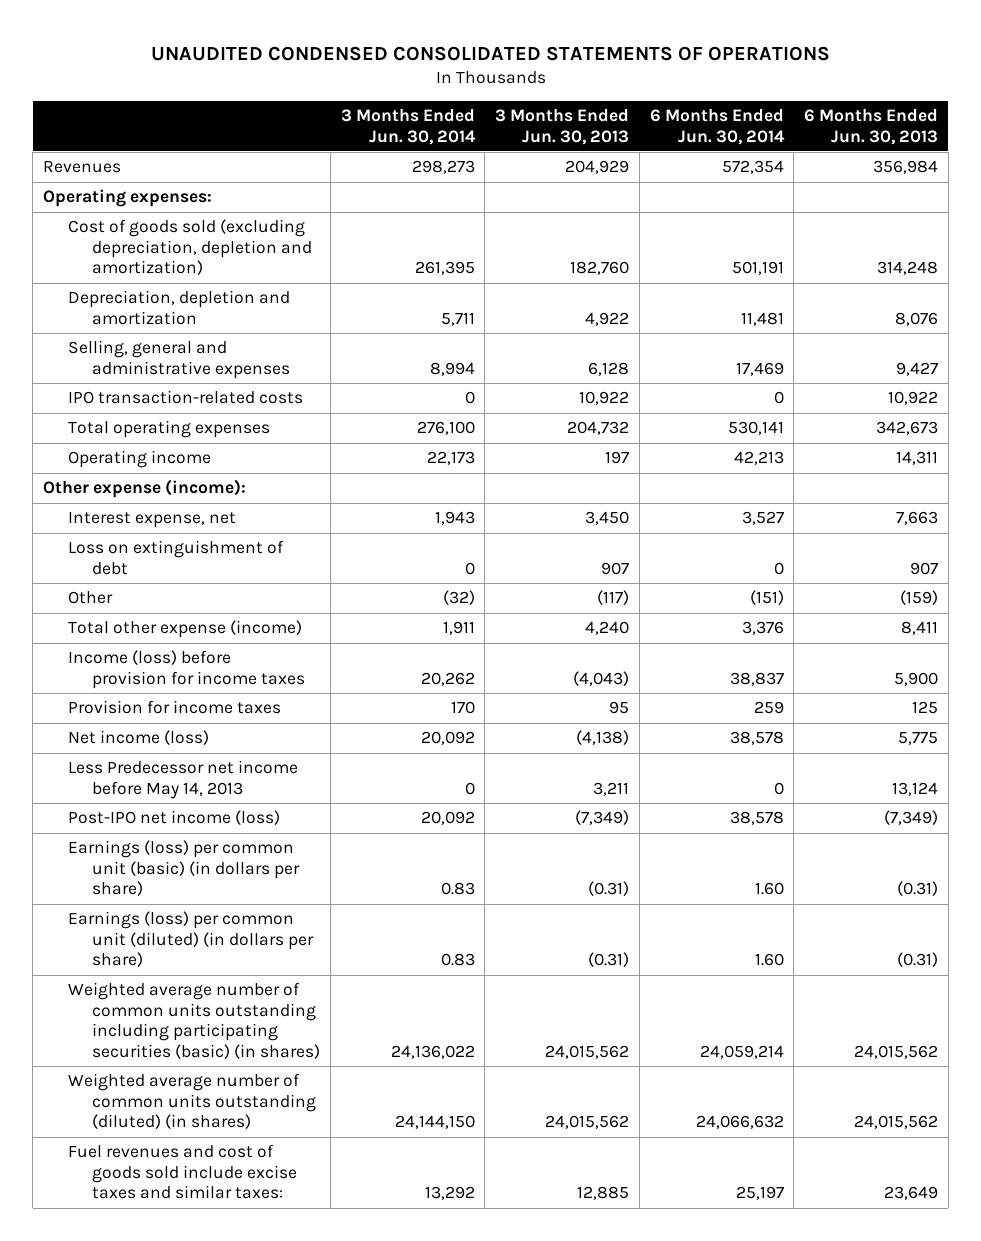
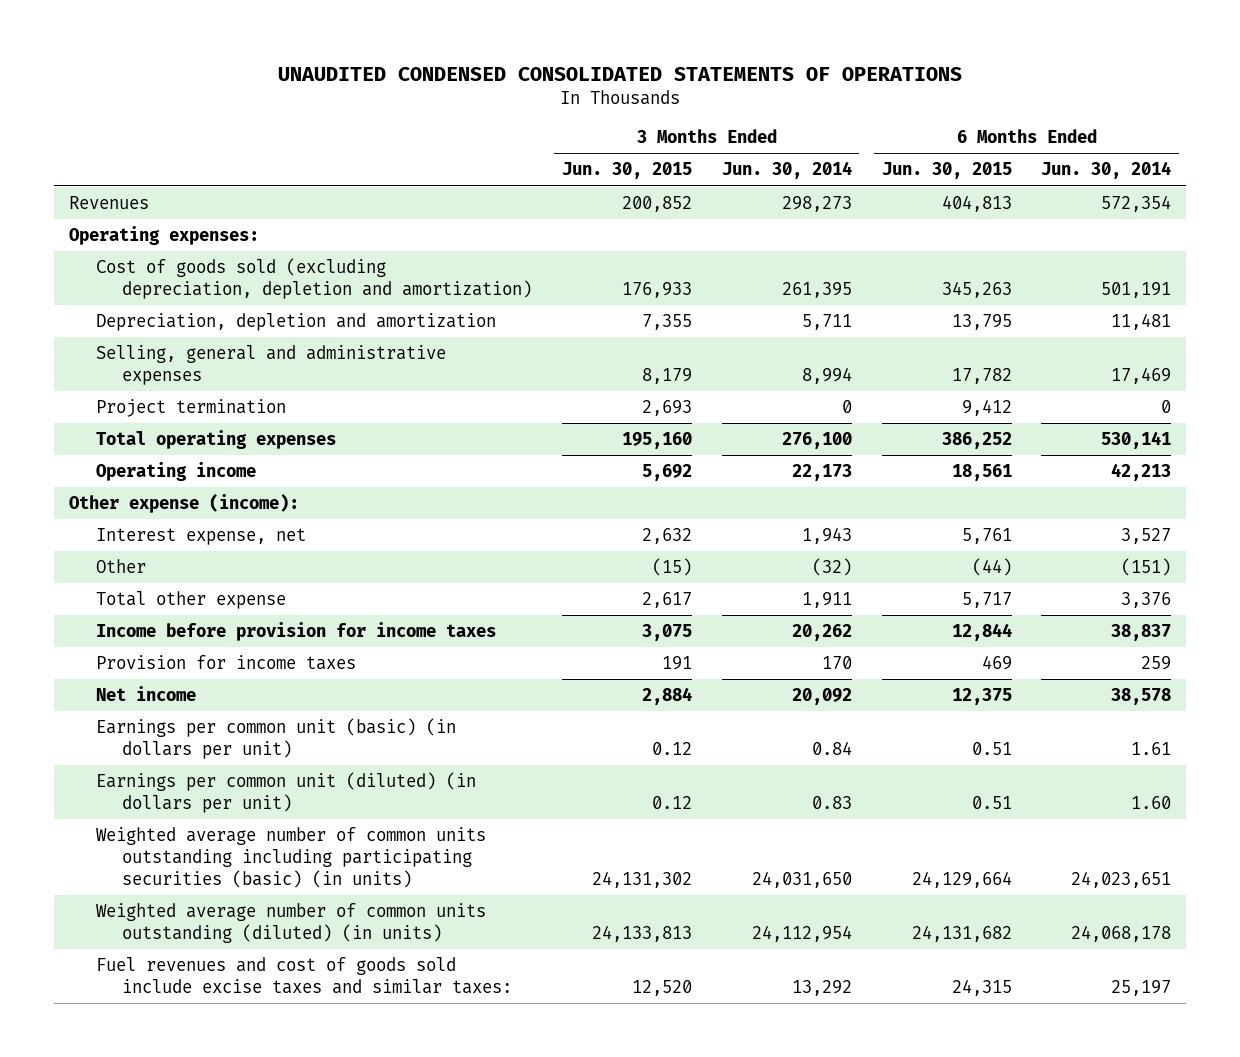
- | 3 Months Ended Jun. 30, 2014 | 3 Months Ended Jun. 30, 2013 | 6 Months Ended Jun. 30, 2014 | 6 Months Ended Jun. 30, 2013
+ | 3 Months Ended Jun. 30, 2015 | 3 Months Ended Jun. 30, 2014 | 6 Months Ended Jun. 30, 2015 | 6 Months Ended Jun. 30, 2014
- IPO transaction-related costs | 0 | 10,922 | 0 | 10,922
+ Project termination | 2,693 | 0 | 9,412 | 0
- Loss on extinguishment of debt | 0 | 907 | 0 | 907
- Total other expense (income) | 1,911 | 4,240 | 3,376 | 8,411
- Income (loss) before provision for income taxes | 20,262 | (4,043) | 38,837 | 5,900
+ Total other expense | 2,617 | 1,911 | 5,717 | 3,376
+ Income before provision for income taxes | 3,075 | 20,262 | 12,844 | 38,837
- Net income (loss) | 20,092 | (4,138) | 38,578 | 5,775
- Less Predecessor net income before May 14, 2013 | 0 | 3,211 | 0 | 13,124
- Post-IPO net income (loss) | 20,092 | (7,349) | 38,578 | (7,349)
- Earnings (loss) per common unit (basic) (in dollars per share) | 0.83 | (0.31) | 1.60 | (0.31)
- Earnings (loss) per common unit (diluted) (in dollars per share) | 0.83 | (0.31) | 1.60 | (0.31)
- Weighted average number of common units outstanding including participating securities (basic) (in shares) | 24,136,022 | 24,015,562 | 24,059,214 | 24,015,562
- Weighted average number of common units outstanding (diluted) (in shares) | 24,144,150 | 24,015,562 | 24,066,632 | 24,015,562
+ Net income | 2,884 | 20,092 | 12,375 | 38,578
+ Earnings per common unit (basic) (in dollars per unit) | 0.12 | 0.84 | 0.51 | 1.61
+ Earnings per common unit (diluted) (in dollars per unit) | 0.12 | 0.83 | 0.51 | 1.60
+ Weighted average number of common units outstanding including participating securities (basic) (in units) | 24,131,302 | 24,031,650 | 24,129,664 | 24,023,651
+ Weighted average number of common units outstanding (diluted) (in units) | 24,133,813 | 24,112,954 | 24,131,682 | 24,068,178

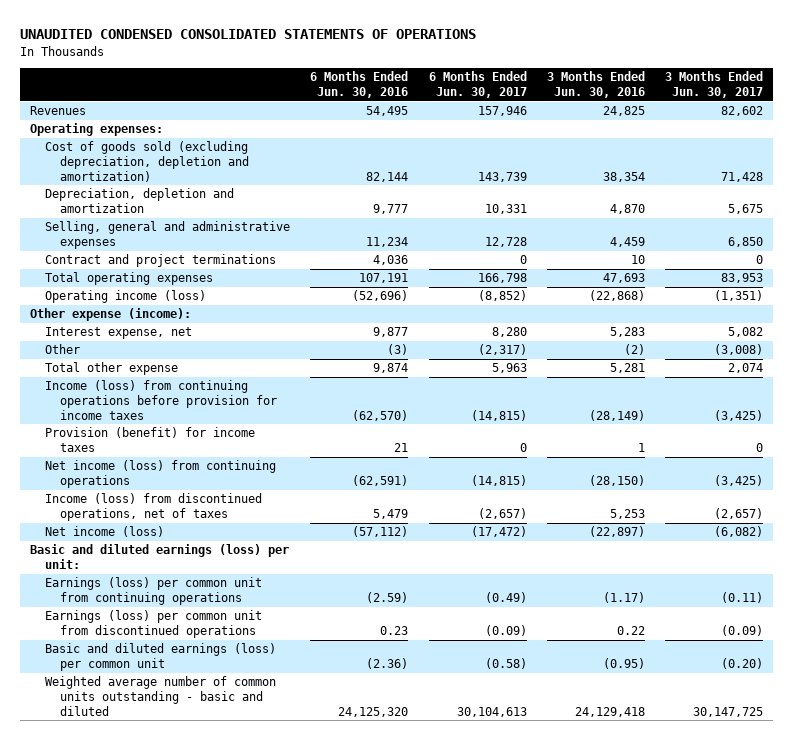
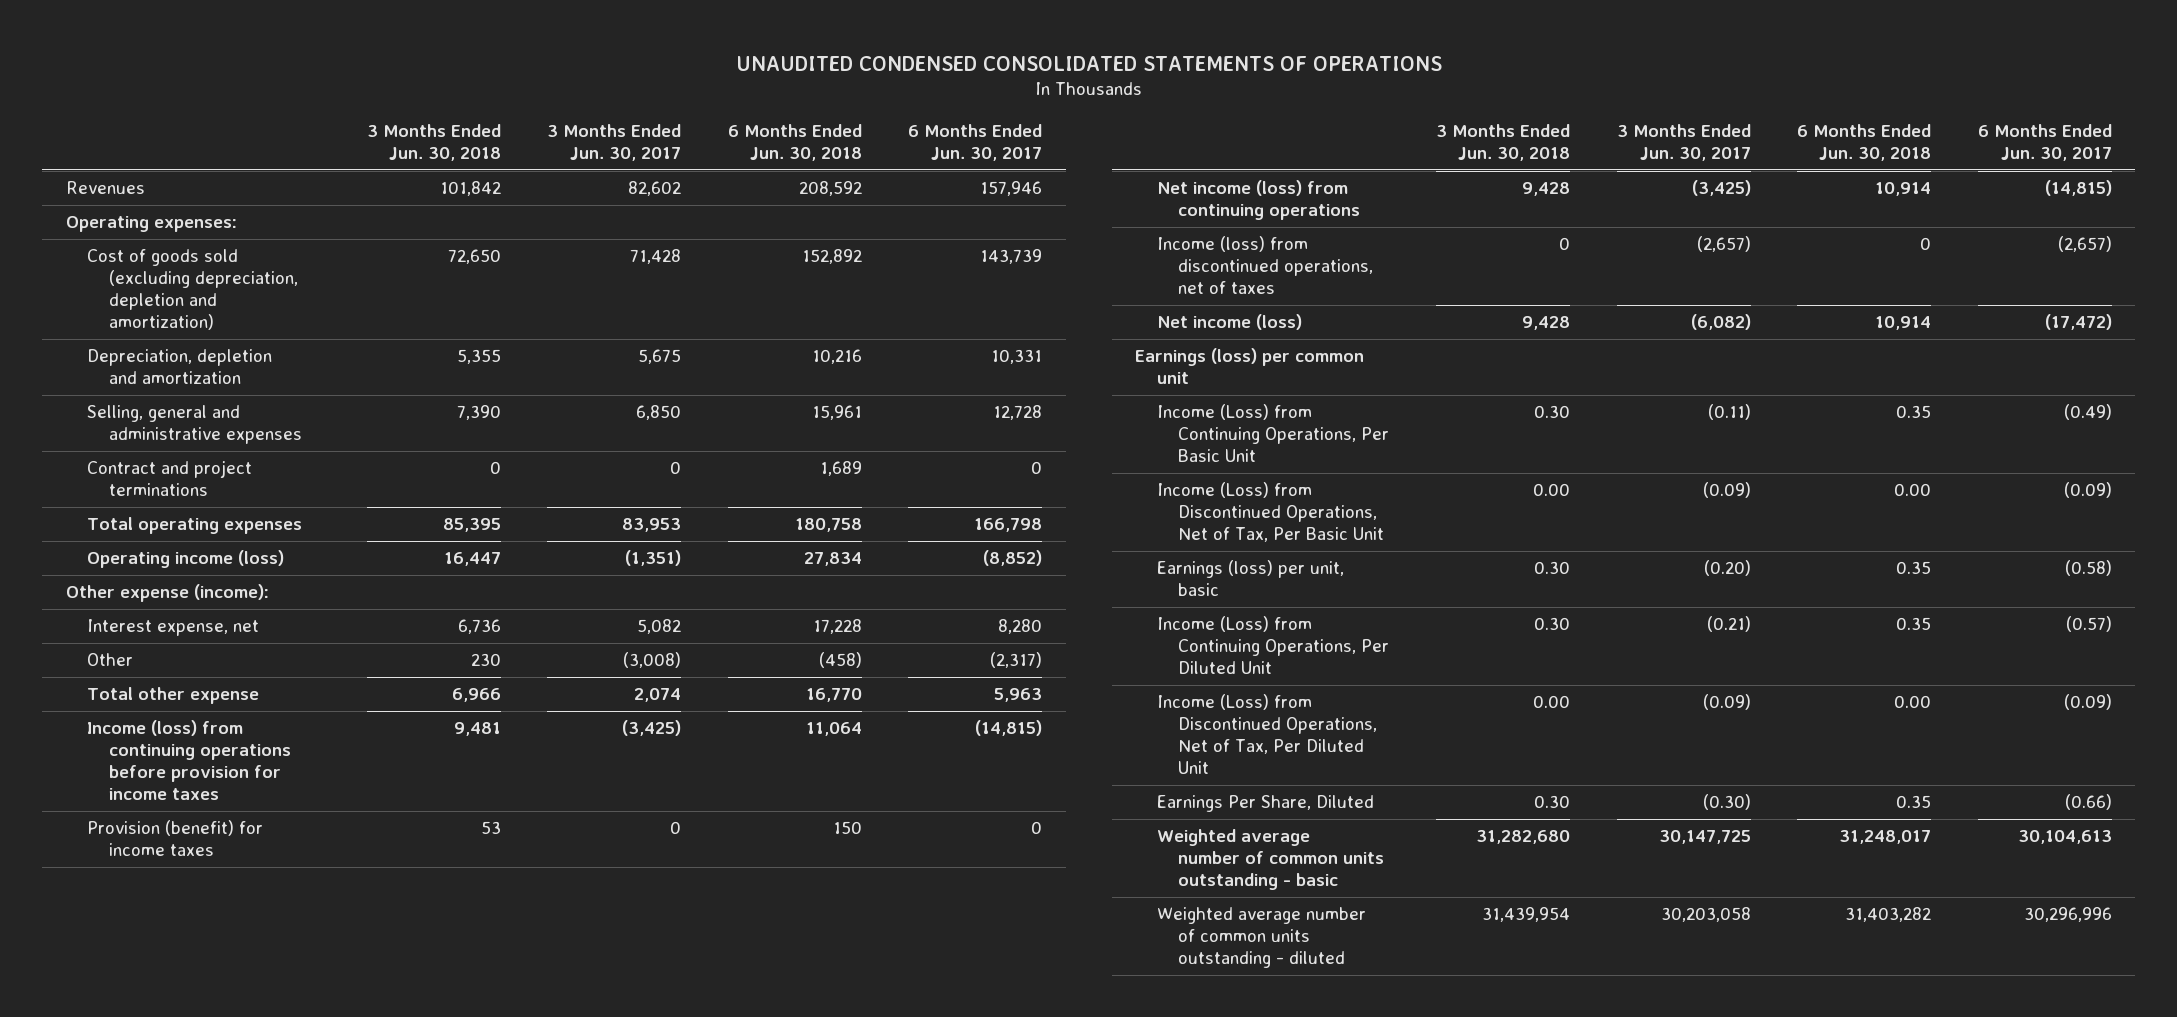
- | 6 Months Ended Jun. 30, 2016 | 6 Months Ended Jun. 30, 2017 | 3 Months Ended Jun. 30, 2016 | 3 Months Ended Jun. 30, 2017
+ | 3 Months Ended Jun. 30, 2018 | 3 Months Ended Jun. 30, 2017 | 6 Months Ended Jun. 30, 2018 | 6 Months Ended Jun. 30, 2017
- Basic and diluted earnings (loss) per unit:
- Earnings (loss) per common unit from continuing operations | (2.59) | (0.49) | (1.17) | (0.11)
- Earnings (loss) per common unit from discontinued operations | 0.23 | (0.09) | 0.22 | (0.09)
- Basic and diluted earnings (loss) per common unit | (2.36) | (0.58) | (0.95) | (0.20)
- Weighted average number of common units outstanding - basic and diluted | 24,125,320 | 30,104,613 | 24,129,418 | 30,147,725
+ Earnings (loss) per common unit
+ Income (Loss) from Continuing Operations, Per Basic Unit | 0.30 | (0.11) | 0.35 | (0.49)
+ Income (Loss) from Discontinued Operations, Net of Tax, Per Basic Unit | 0.00 | (0.09) | 0.00 | (0.09)
+ Earnings (loss) per unit, basic | 0.30 | (0.20) | 0.35 | (0.58)
+ Income (Loss) from Continuing Operations, Per Diluted Unit | 0.30 | (0.21) | 0.35 | (0.57)
+ Income (Loss) from Discontinued Operations, Net of Tax, Per Diluted Unit | 0.00 | (0.09) | 0.00 | (0.09)
+ Earnings Per Share, Diluted | 0.30 | (0.30) | 0.35 | (0.66)
+ Weighted average number of common units outstanding - basic | 31,282,680 | 30,147,725 | 31,248,017 | 30,104,613
+ Weighted average number of common units outstanding - diluted | 31,439,954 | 30,203,058 | 31,403,282 | 30,296,996

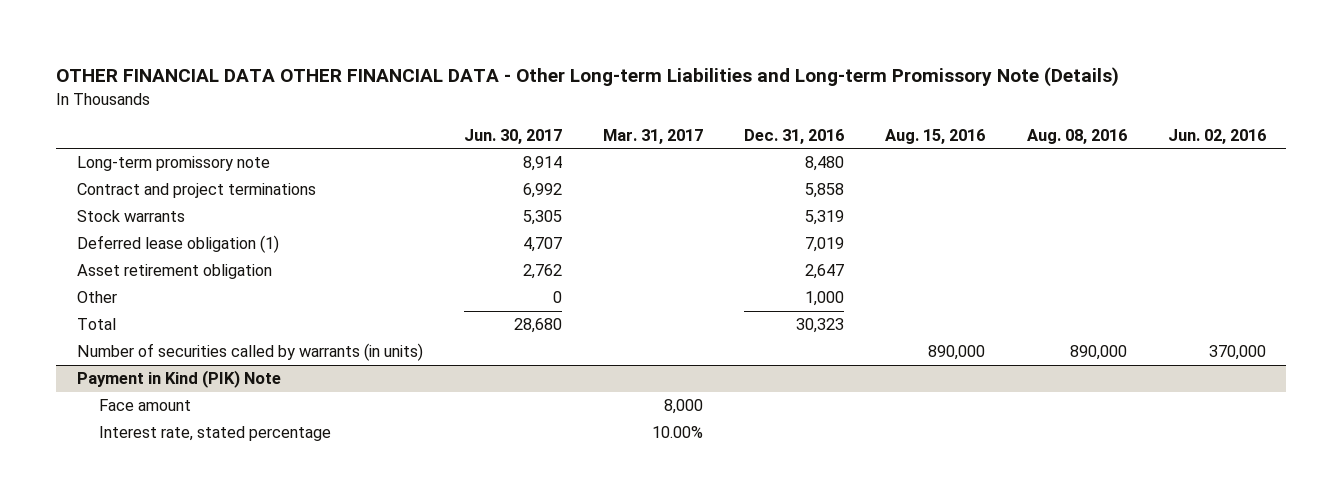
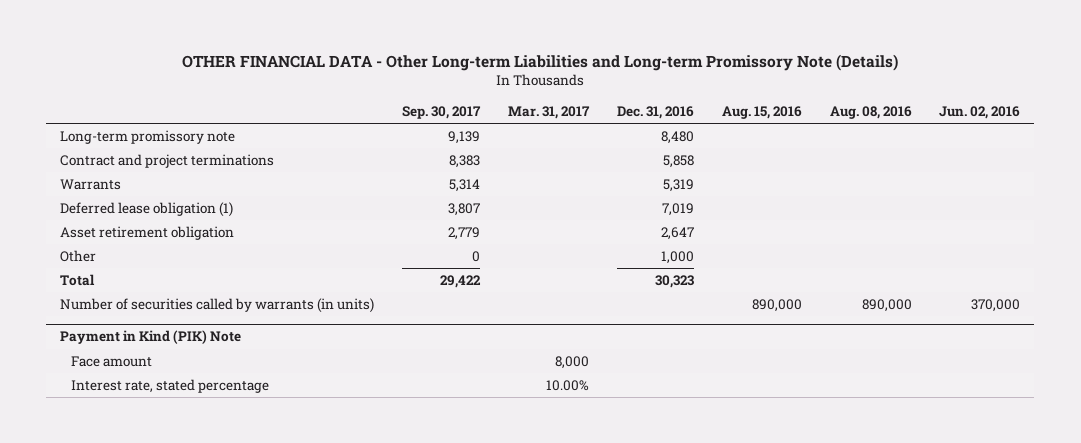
- OTHER FINANCIAL DATA OTHER FINANCIAL DATA - Other Long-term Liabilities and Long-term Promissory Note (Details)
+ OTHER FINANCIAL DATA - Other Long-term Liabilities and Long-term Promissory Note (Details)
- | Jun. 30, 2017 | Mar. 31, 2017 | Dec. 31, 2016 | Aug. 15, 2016 | Aug. 08, 2016 | Jun. 02, 2016
+ | Sep. 30, 2017 | Mar. 31, 2017 | Dec. 31, 2016 | Aug. 15, 2016 | Aug. 08, 2016 | Jun. 02, 2016
- Stock warrants | 5,305 | | 5,319 | | |
+ Warrants | 5,314 | | 5,319 | | |

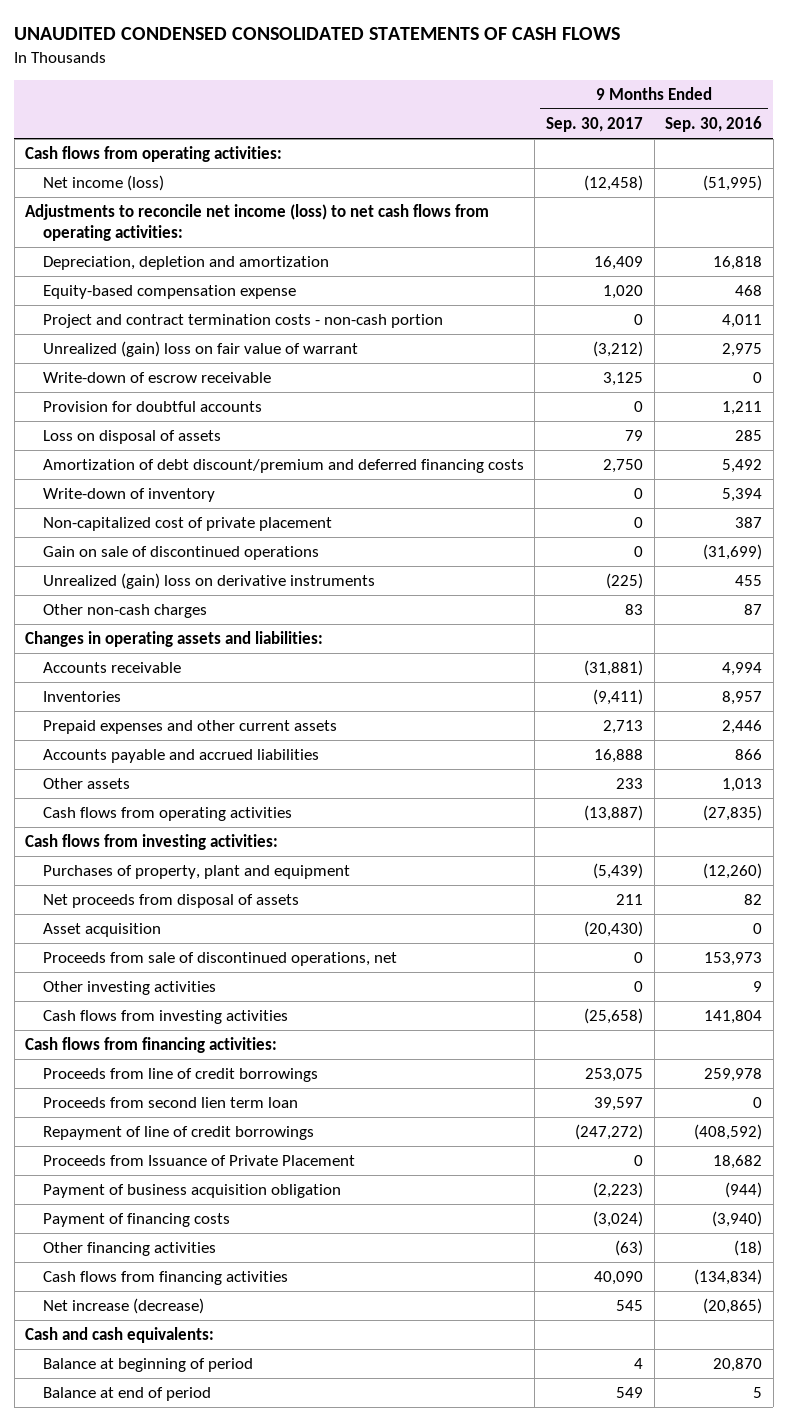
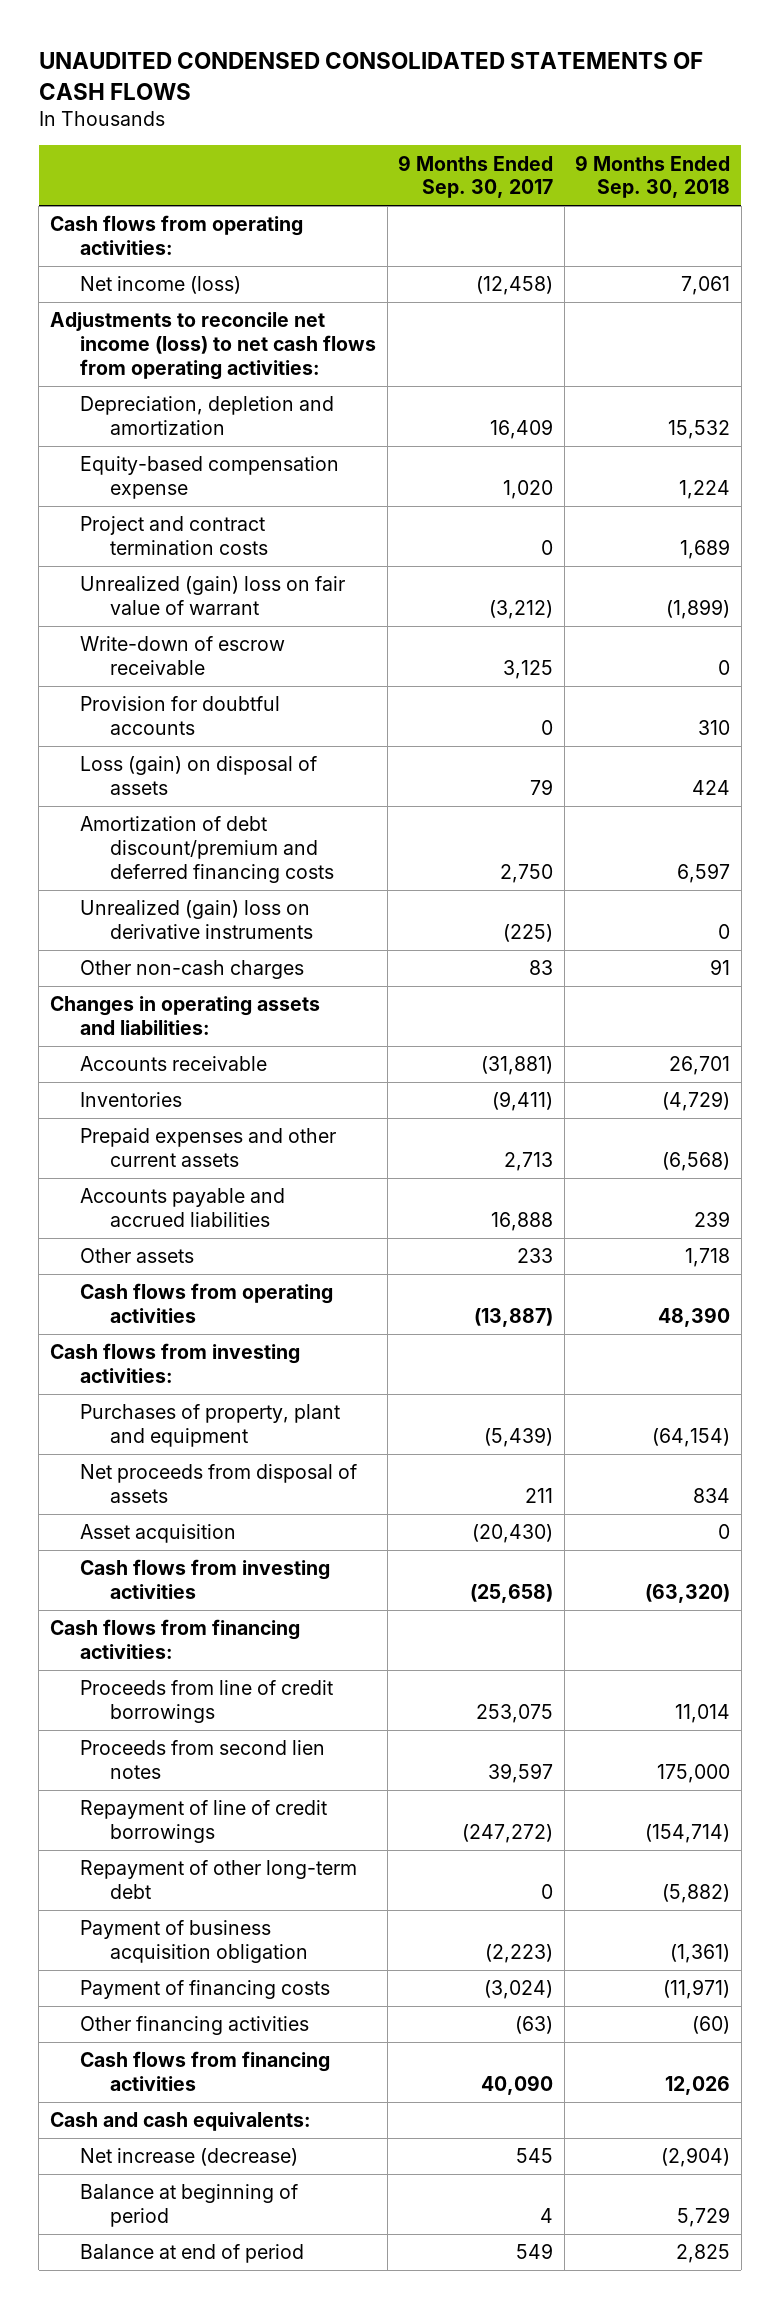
- | 9 Months Ended Sep. 30, 2017 | 9 Months Ended Sep. 30, 2016
+ | 9 Months Ended Sep. 30, 2017 | 9 Months Ended Sep. 30, 2018
- Project and contract termination costs - non-cash portion | 0 | 4,011
+ Project and contract termination costs | 0 | 1,689
- Loss on disposal of assets | 79 | 285
+ Loss (gain) on disposal of assets | 79 | 424
- Write-down of inventory | 0 | 5,394
- Non-capitalized cost of private placement | 0 | 387
- Gain on sale of discontinued operations | 0 | (31,699)
- Proceeds from sale of discontinued operations, net | 0 | 153,973
- Other investing activities | 0 | 9
- Proceeds from second lien term loan | 39,597 | 0
+ Proceeds from second lien notes | 39,597 | 175,000
- Proceeds from Issuance of Private Placement | 0 | 18,682
+ Repayment of other long-term debt | 0 | (5,882)
moved down: Net increase (decrease) | 545 | (2,904)

